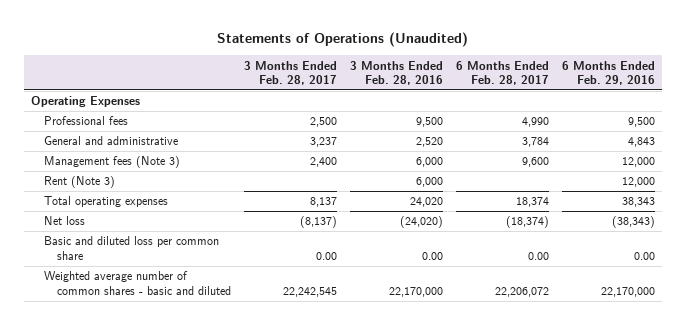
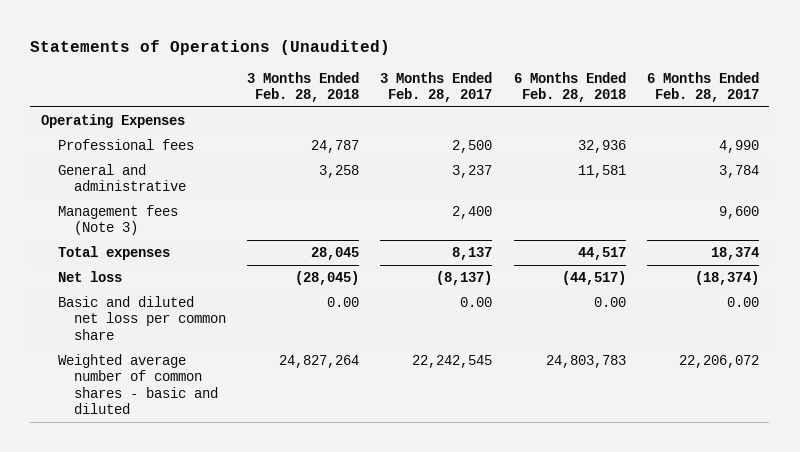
- | 3 Months Ended Feb. 28, 2017 | 3 Months Ended Feb. 28, 2016 | 6 Months Ended Feb. 28, 2017 | 6 Months Ended Feb. 29, 2016
+ | 3 Months Ended Feb. 28, 2018 | 3 Months Ended Feb. 28, 2017 | 6 Months Ended Feb. 28, 2018 | 6 Months Ended Feb. 28, 2017
- Rent (Note 3) | | 6,000 | | 12,000
- Total operating expenses | 8,137 | 24,020 | 18,374 | 38,343
+ Total expenses | 28,045 | 8,137 | 44,517 | 18,374
- Basic and diluted loss per common share | 0.00 | 0.00 | 0.00 | 0.00
+ Basic and diluted net loss per common share | 0.00 | 0.00 | 0.00 | 0.00

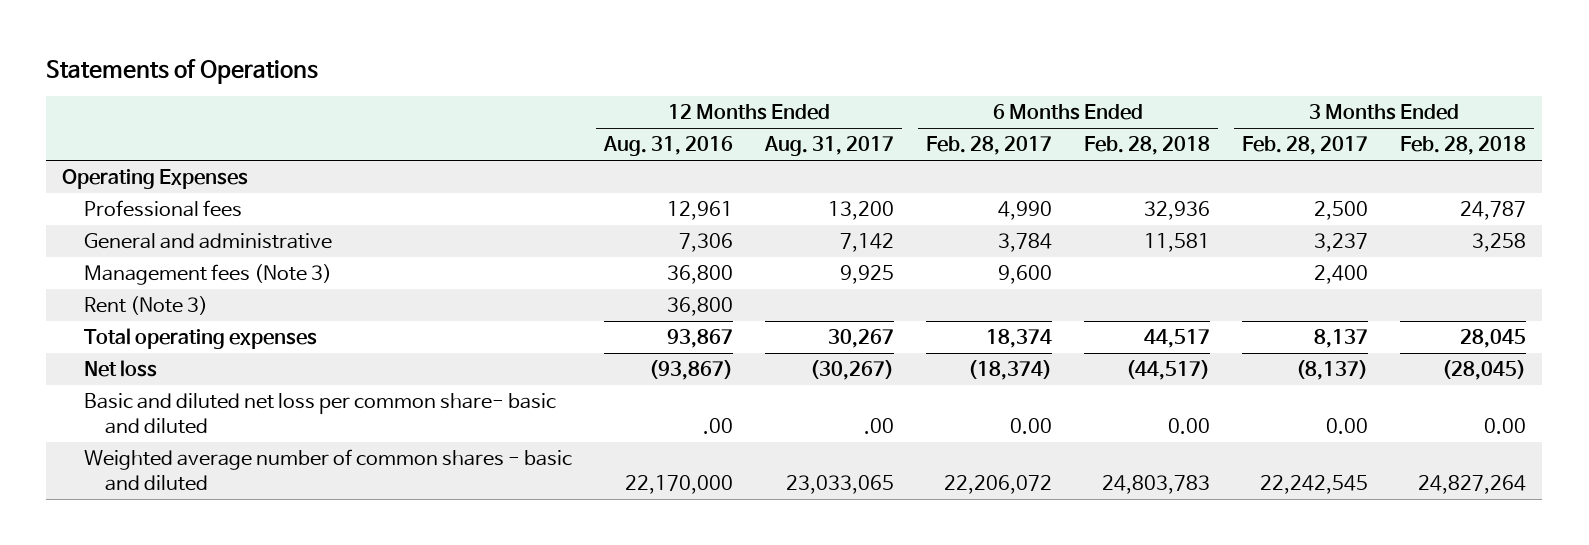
- Statements of Operations (Unaudited)
+ Statements of Operations
- | 3 Months Ended Feb. 28, 2018 | 3 Months Ended Feb. 28, 2017 | 6 Months Ended Feb. 28, 2018 | 6 Months Ended Feb. 28, 2017
+ | 12 Months Ended Aug. 31, 2016 | 12 Months Ended Aug. 31, 2017 | 6 Months Ended Feb. 28, 2017 | 6 Months Ended Feb. 28, 2018 | 3 Months Ended Feb. 28, 2017 | 3 Months Ended Feb. 28, 2018
- Total expenses | 28,045 | 8,137 | 44,517 | 18,374
+ Rent (Note 3) | 36,800 | | | | |
+ Total operating expenses | 93,867 | 30,267 | 18,374 | 44,517 | 8,137 | 28,045
- Basic and diluted net loss per common share | 0.00 | 0.00 | 0.00 | 0.00
+ Basic and diluted net loss per common share- basic and diluted | .00 | .00 | 0.00 | 0.00 | 0.00 | 0.00

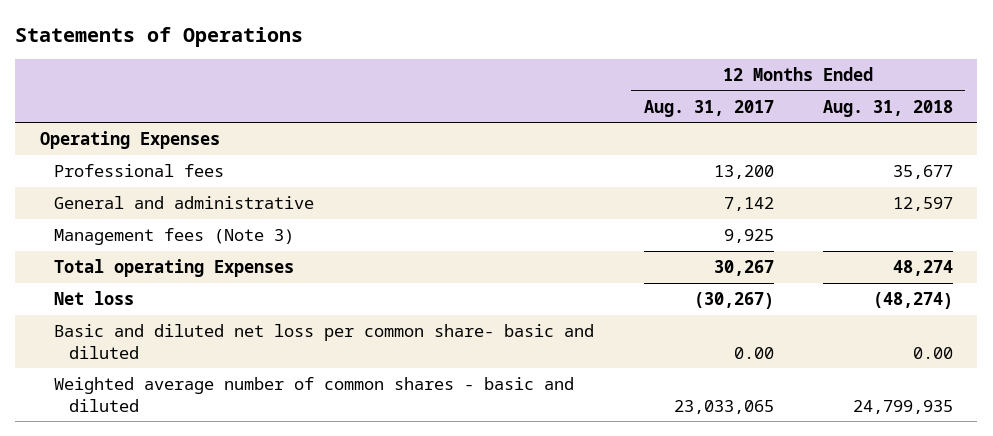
- | 12 Months Ended Aug. 31, 2016 | 12 Months Ended Aug. 31, 2017 | 6 Months Ended Feb. 28, 2017 | 6 Months Ended Feb. 28, 2018 | 3 Months Ended Feb. 28, 2017 | 3 Months Ended Feb. 28, 2018
+ | 12 Months Ended Aug. 31, 2017 | 12 Months Ended Aug. 31, 2018
- Rent (Note 3) | 36,800 | | | | |
- Total operating expenses | 93,867 | 30,267 | 18,374 | 44,517 | 8,137 | 28,045
+ Total operating Expenses | 30,267 | 48,274
- Basic and diluted net loss per common share- basic and diluted | .00 | .00 | 0.00 | 0.00 | 0.00 | 0.00
+ Basic and diluted net loss per common share- basic and diluted | 0.00 | 0.00

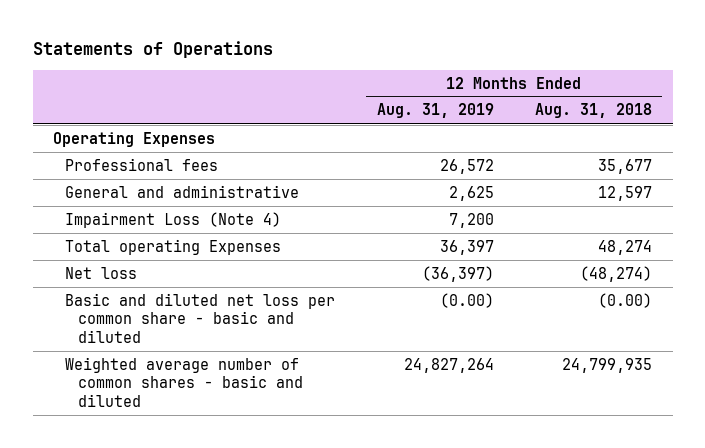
- | 12 Months Ended Aug. 31, 2017 | 12 Months Ended Aug. 31, 2018
+ | 12 Months Ended Aug. 31, 2019 | 12 Months Ended Aug. 31, 2018
- Management fees (Note 3) | 9,925 |
+ Impairment Loss (Note 4) | 7,200 |
- Basic and diluted net loss per common share- basic and diluted | 0.00 | 0.00
+ Basic and diluted net loss per common share - basic and diluted | (0.00) | (0.00)

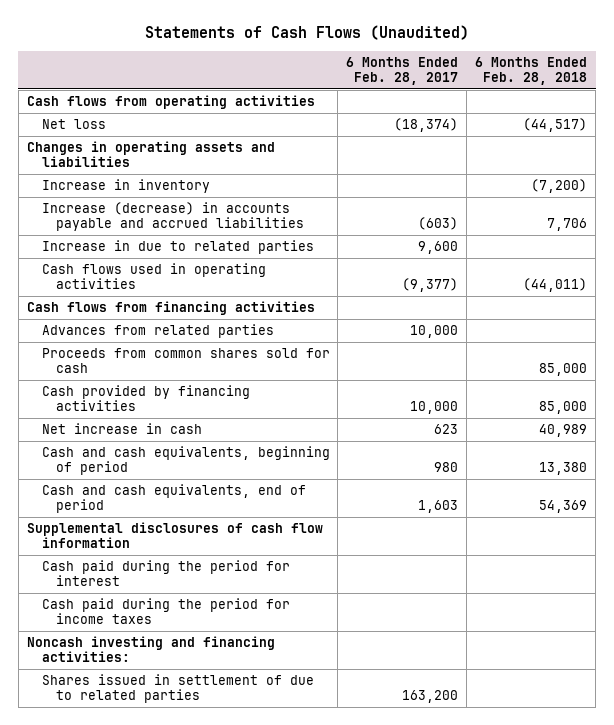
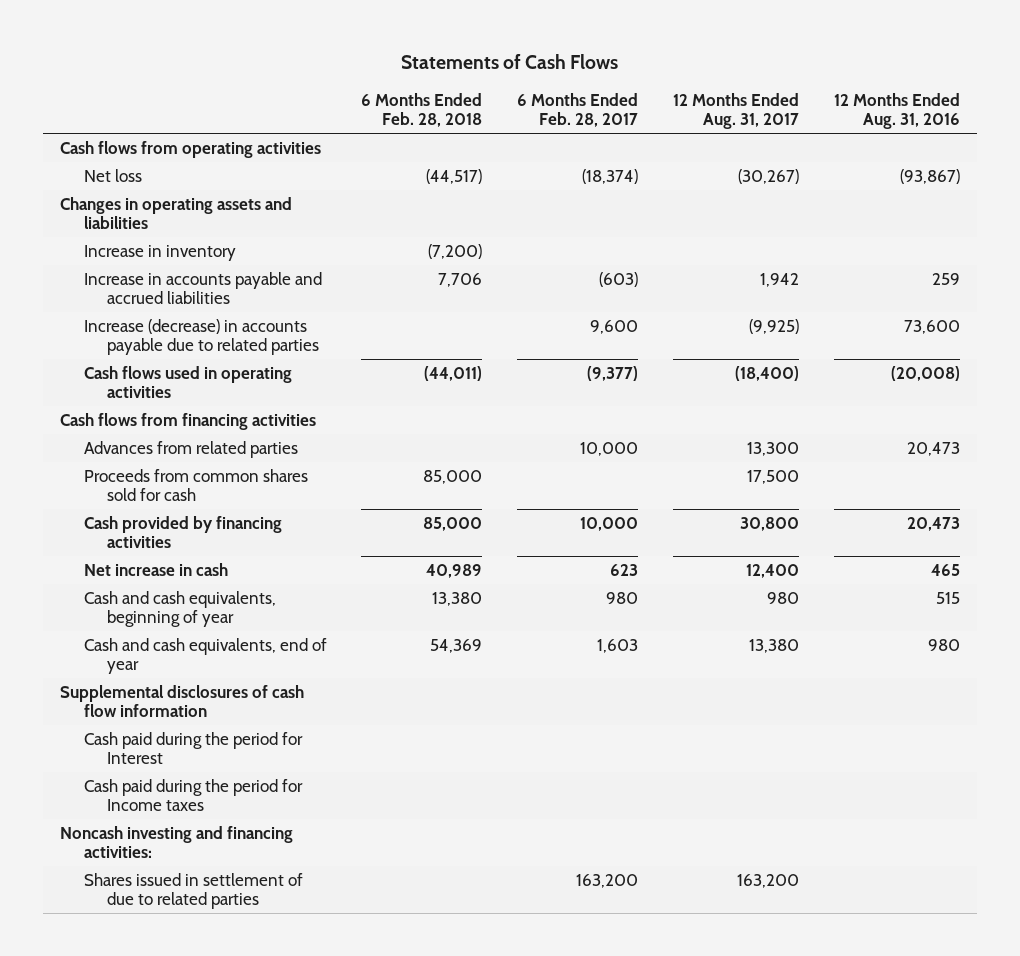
- Statements of Cash Flows (Unaudited)
+ Statements of Cash Flows
- | 6 Months Ended Feb. 28, 2017 | 6 Months Ended Feb. 28, 2018
+ | 6 Months Ended Feb. 28, 2018 | 6 Months Ended Feb. 28, 2017 | 12 Months Ended Aug. 31, 2017 | 12 Months Ended Aug. 31, 2016
- Increase (decrease) in accounts payable and accrued liabilities | (603) | 7,706
- Increase in due to related parties | 9,600 |
+ Increase in accounts payable and accrued liabilities | 7,706 | (603) | 1,942 | 259
+ Increase (decrease) in accounts payable due to related parties | | 9,600 | (9,925) | 73,600
- Cash and cash equivalents, beginning of period | 980 | 13,380
- Cash and cash equivalents, end of period | 1,603 | 54,369
+ Cash and cash equivalents, beginning of year | 13,380 | 980 | 980 | 515
+ Cash and cash equivalents, end of year | 54,369 | 1,603 | 13,380 | 980
- Cash paid during the period for interest
- Cash paid during the period for income taxes
+ Cash paid during the period for Interest
+ Cash paid during the period for Income taxes

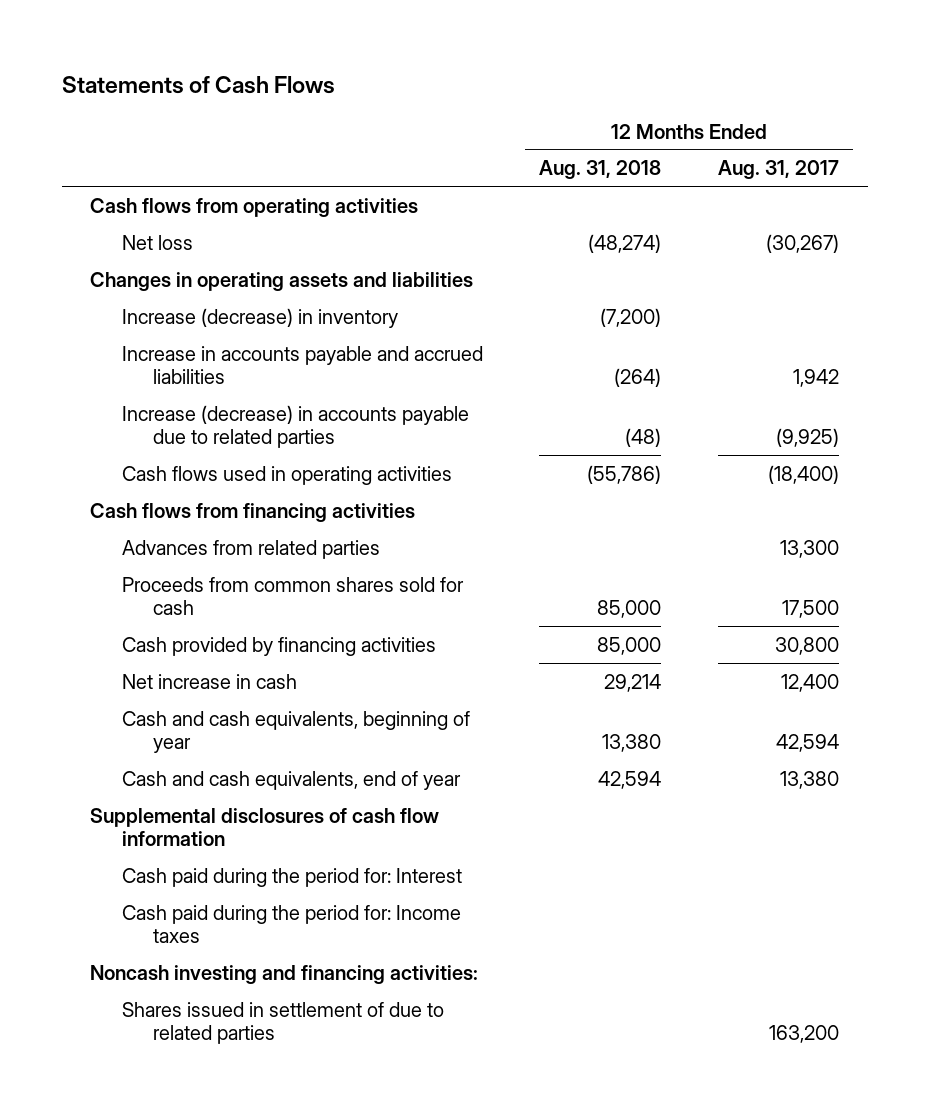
- | 6 Months Ended Feb. 28, 2018 | 6 Months Ended Feb. 28, 2017 | 12 Months Ended Aug. 31, 2017 | 12 Months Ended Aug. 31, 2016
+ | 12 Months Ended Aug. 31, 2018 | 12 Months Ended Aug. 31, 2017
- Increase in inventory | (7,200) | | |
+ Increase (decrease) in inventory | (7,200) |
- Cash and cash equivalents, beginning of year | 13,380 | 980 | 980 | 515
+ Cash and cash equivalents, beginning of year | 13,380 | 42,594
- Cash paid during the period for Interest
- Cash paid during the period for Income taxes
+ Cash paid during the period for: Interest
+ Cash paid during the period for: Income taxes

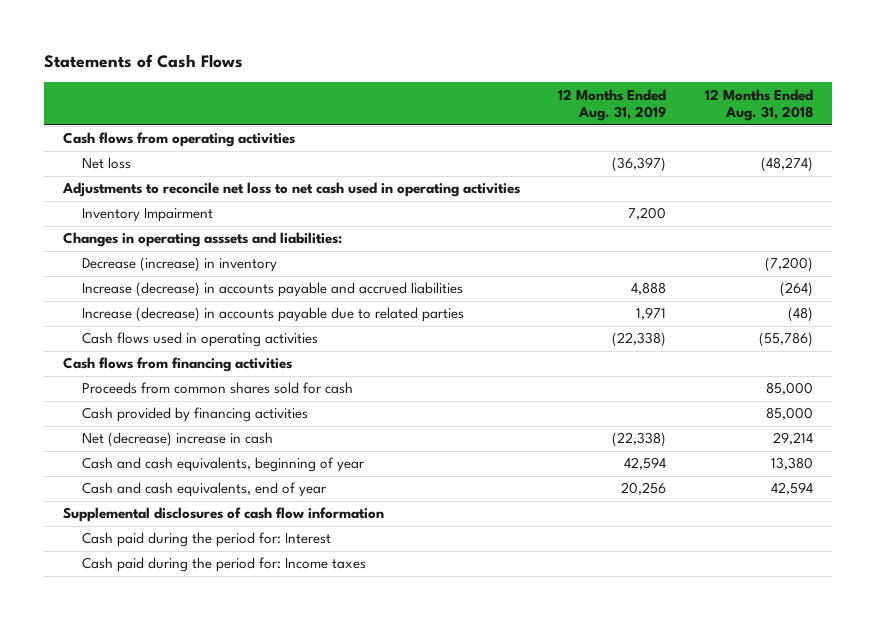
- | 12 Months Ended Aug. 31, 2018 | 12 Months Ended Aug. 31, 2017
+ | 12 Months Ended Aug. 31, 2019 | 12 Months Ended Aug. 31, 2018
- Changes in operating assets and liabilities
- Increase (decrease) in inventory | (7,200) |
- Increase in accounts payable and accrued liabilities | (264) | 1,942
+ Adjustments to reconcile net loss to net cash used in operating activities
+ Inventory Impairment | 7,200 |
+ Changes in operating asssets and liabilities:
+ Decrease (increase) in inventory | | (7,200)
+ Increase (decrease) in accounts payable and accrued liabilities | 4,888 | (264)
- Advances from related parties | | 13,300
- Net increase in cash | 29,214 | 12,400
+ Net (decrease) increase in cash | (22,338) | 29,214
- Noncash investing and financing activities:
- Shares issued in settlement of due to related parties | | 163,200

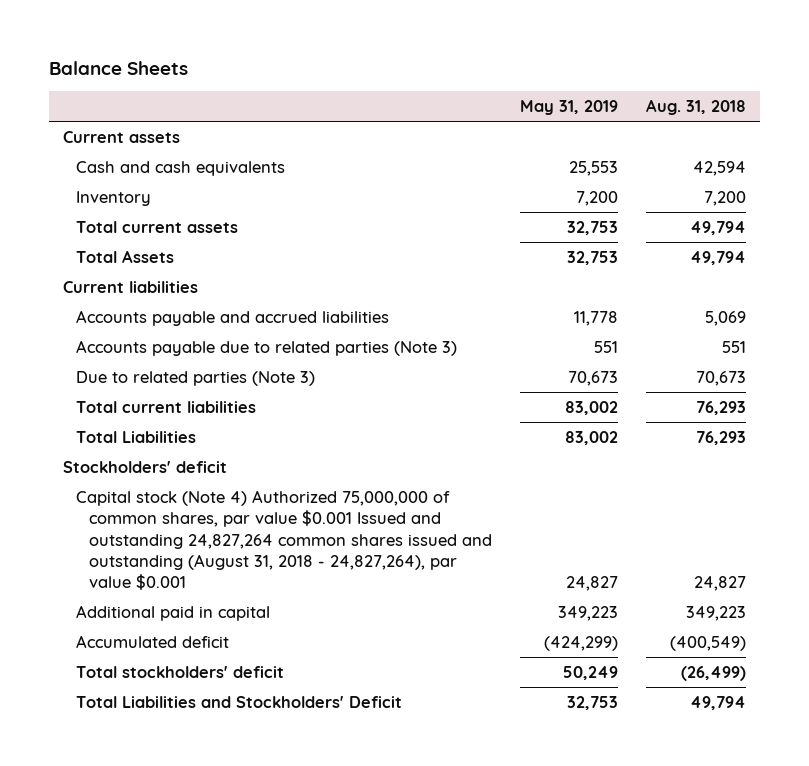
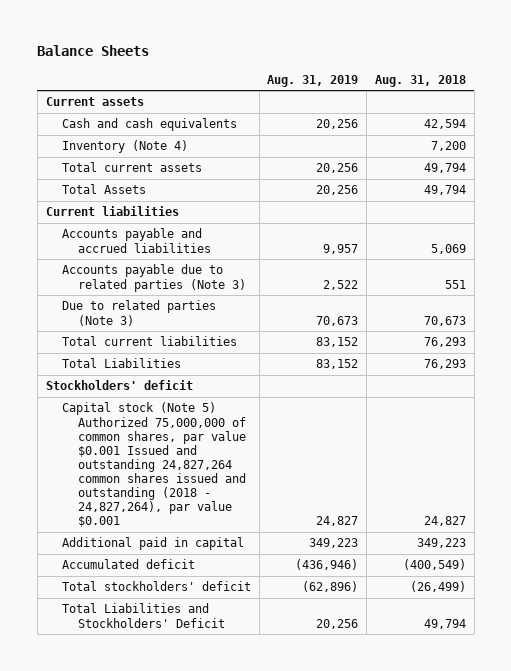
- | May 31, 2019 | Aug. 31, 2018
+ | Aug. 31, 2019 | Aug. 31, 2018
- Inventory | 7,200 | 7,200
+ Inventory (Note 4) | | 7,200
- Capital stock (Note 4) Authorized 75,000,000 of common shares, par value $0.001 Issued and outstanding 24,827,264 common shares issued and outstanding (August 31, 2018 - 24,827,264), par value $0.001 | 24,827 | 24,827
+ Capital stock (Note 5) Authorized 75,000,000 of common shares, par value $0.001 Issued and outstanding 24,827,264 common shares issued and outstanding (2018 - 24,827,264), par value $0.001 | 24,827 | 24,827

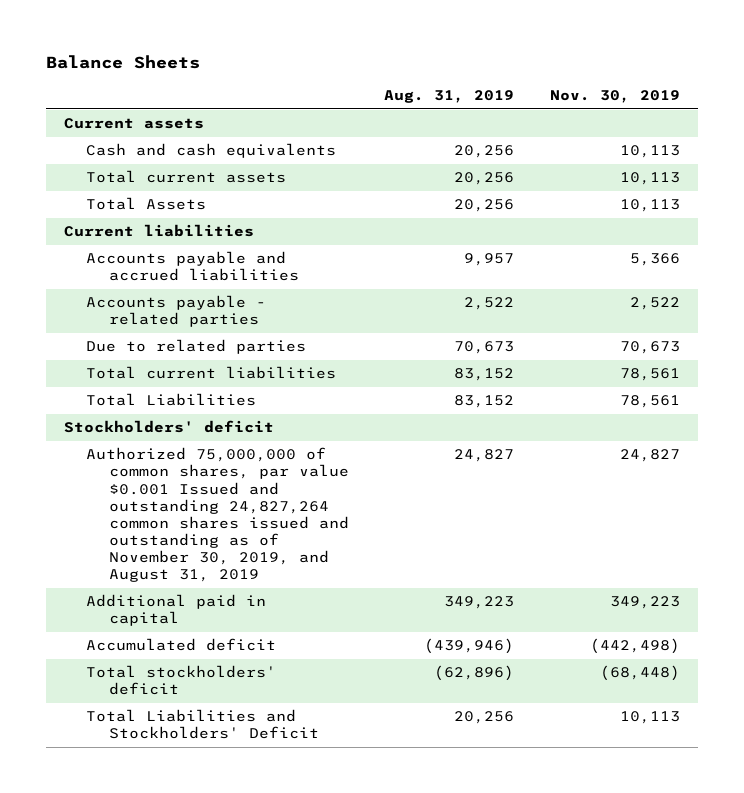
- | Aug. 31, 2019 | Aug. 31, 2018
+ | Aug. 31, 2019 | Nov. 30, 2019
- Inventory (Note 4) | | 7,200
- Accounts payable due to related parties (Note 3) | 2,522 | 551
- Due to related parties (Note 3) | 70,673 | 70,673
+ Accounts payable - related parties | 2,522 | 2,522
+ Due to related parties | 70,673 | 70,673
- Capital stock (Note 5) Authorized 75,000,000 of common shares, par value $0.001 Issued and outstanding 24,827,264 common shares issued and outstanding (2018 - 24,827,264), par value $0.001 | 24,827 | 24,827
+ Authorized 75,000,000 of common shares, par value $0.001 Issued and outstanding 24,827,264 common shares issued and outstanding as of November 30, 2019, and August 31, 2019 | 24,827 | 24,827
- Accumulated deficit | (436,946) | (400,549)
+ Accumulated deficit | (439,946) | (442,498)

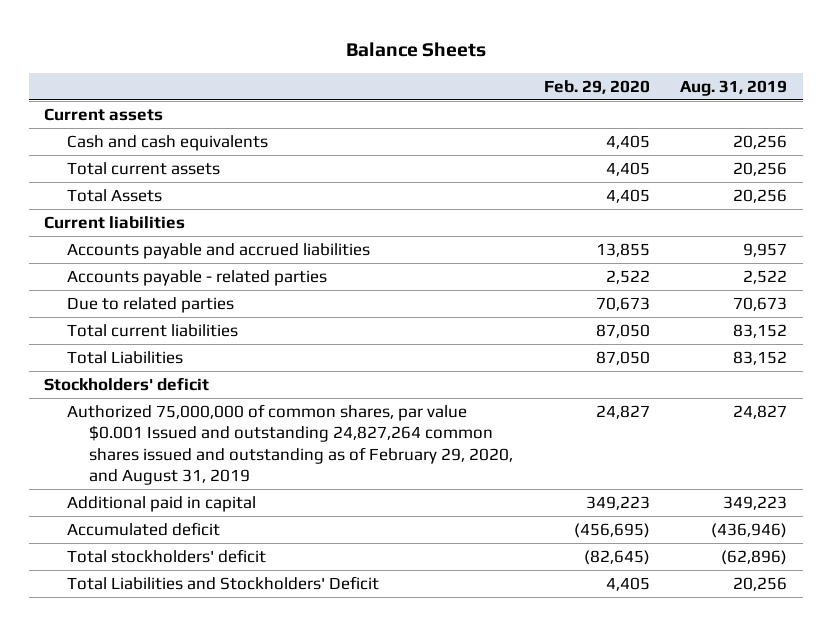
- | Aug. 31, 2019 | Nov. 30, 2019
+ | Feb. 29, 2020 | Aug. 31, 2019
- Authorized 75,000,000 of common shares, par value $0.001 Issued and outstanding 24,827,264 common shares issued and outstanding as of November 30, 2019, and August 31, 2019 | 24,827 | 24,827
+ Authorized 75,000,000 of common shares, par value $0.001 Issued and outstanding 24,827,264 common shares issued and outstanding as of February 29, 2020, and August 31, 2019 | 24,827 | 24,827
- Accumulated deficit | (439,946) | (442,498)
+ Accumulated deficit | (456,695) | (436,946)

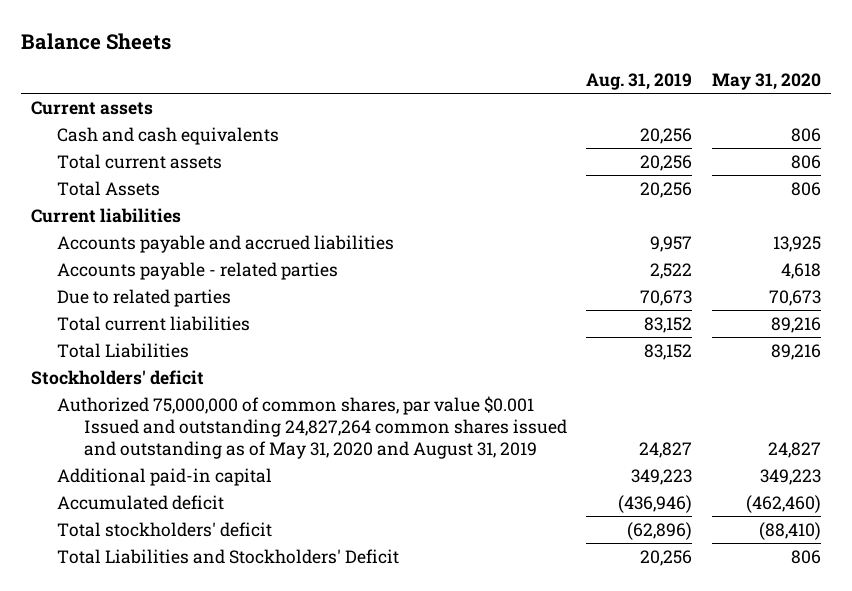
- | Feb. 29, 2020 | Aug. 31, 2019
+ | Aug. 31, 2019 | May 31, 2020
- Authorized 75,000,000 of common shares, par value $0.001 Issued and outstanding 24,827,264 common shares issued and outstanding as of February 29, 2020, and August 31, 2019 | 24,827 | 24,827
- Additional paid in capital | 349,223 | 349,223
+ Authorized 75,000,000 of common shares, par value $0.001 Issued and outstanding 24,827,264 common shares issued and outstanding as of May 31, 2020 and August 31, 2019 | 24,827 | 24,827
+ Additional paid-in capital | 349,223 | 349,223

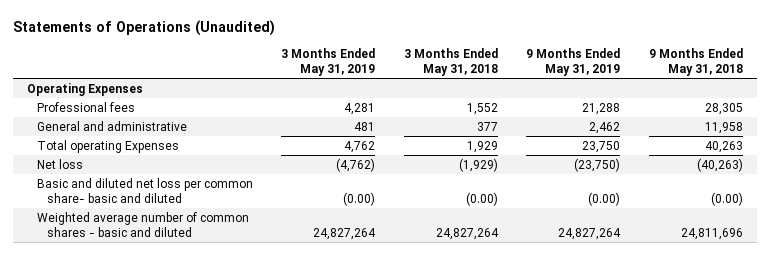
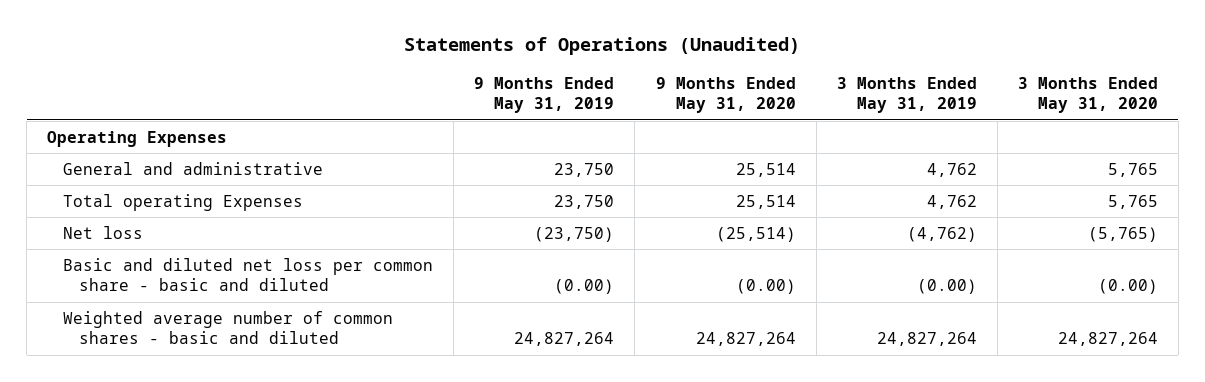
- | 3 Months Ended May 31, 2019 | 3 Months Ended May 31, 2018 | 9 Months Ended May 31, 2019 | 9 Months Ended May 31, 2018
+ | 9 Months Ended May 31, 2019 | 9 Months Ended May 31, 2020 | 3 Months Ended May 31, 2019 | 3 Months Ended May 31, 2020
- Professional fees | 4,281 | 1,552 | 21,288 | 28,305
- General and administrative | 481 | 377 | 2,462 | 11,958
+ General and administrative | 23,750 | 25,514 | 4,762 | 5,765
- Basic and diluted net loss per common share- basic and diluted | (0.00) | (0.00) | (0.00) | (0.00)
+ Basic and diluted net loss per common share - basic and diluted | (0.00) | (0.00) | (0.00) | (0.00)

